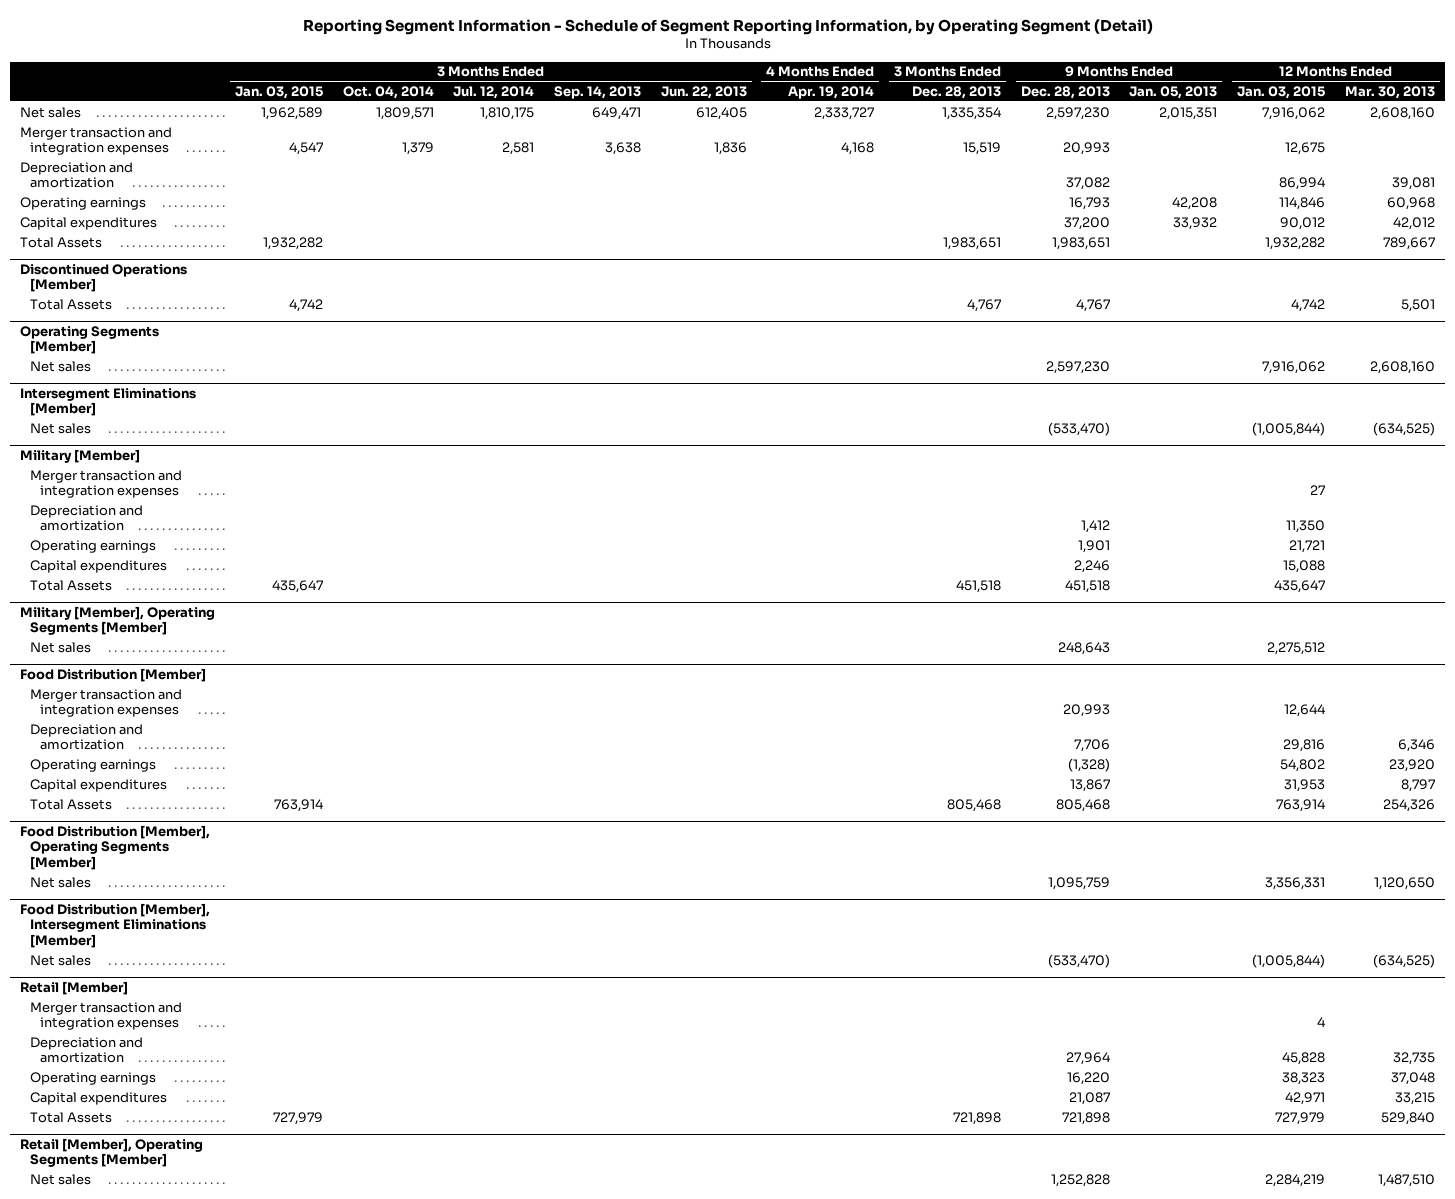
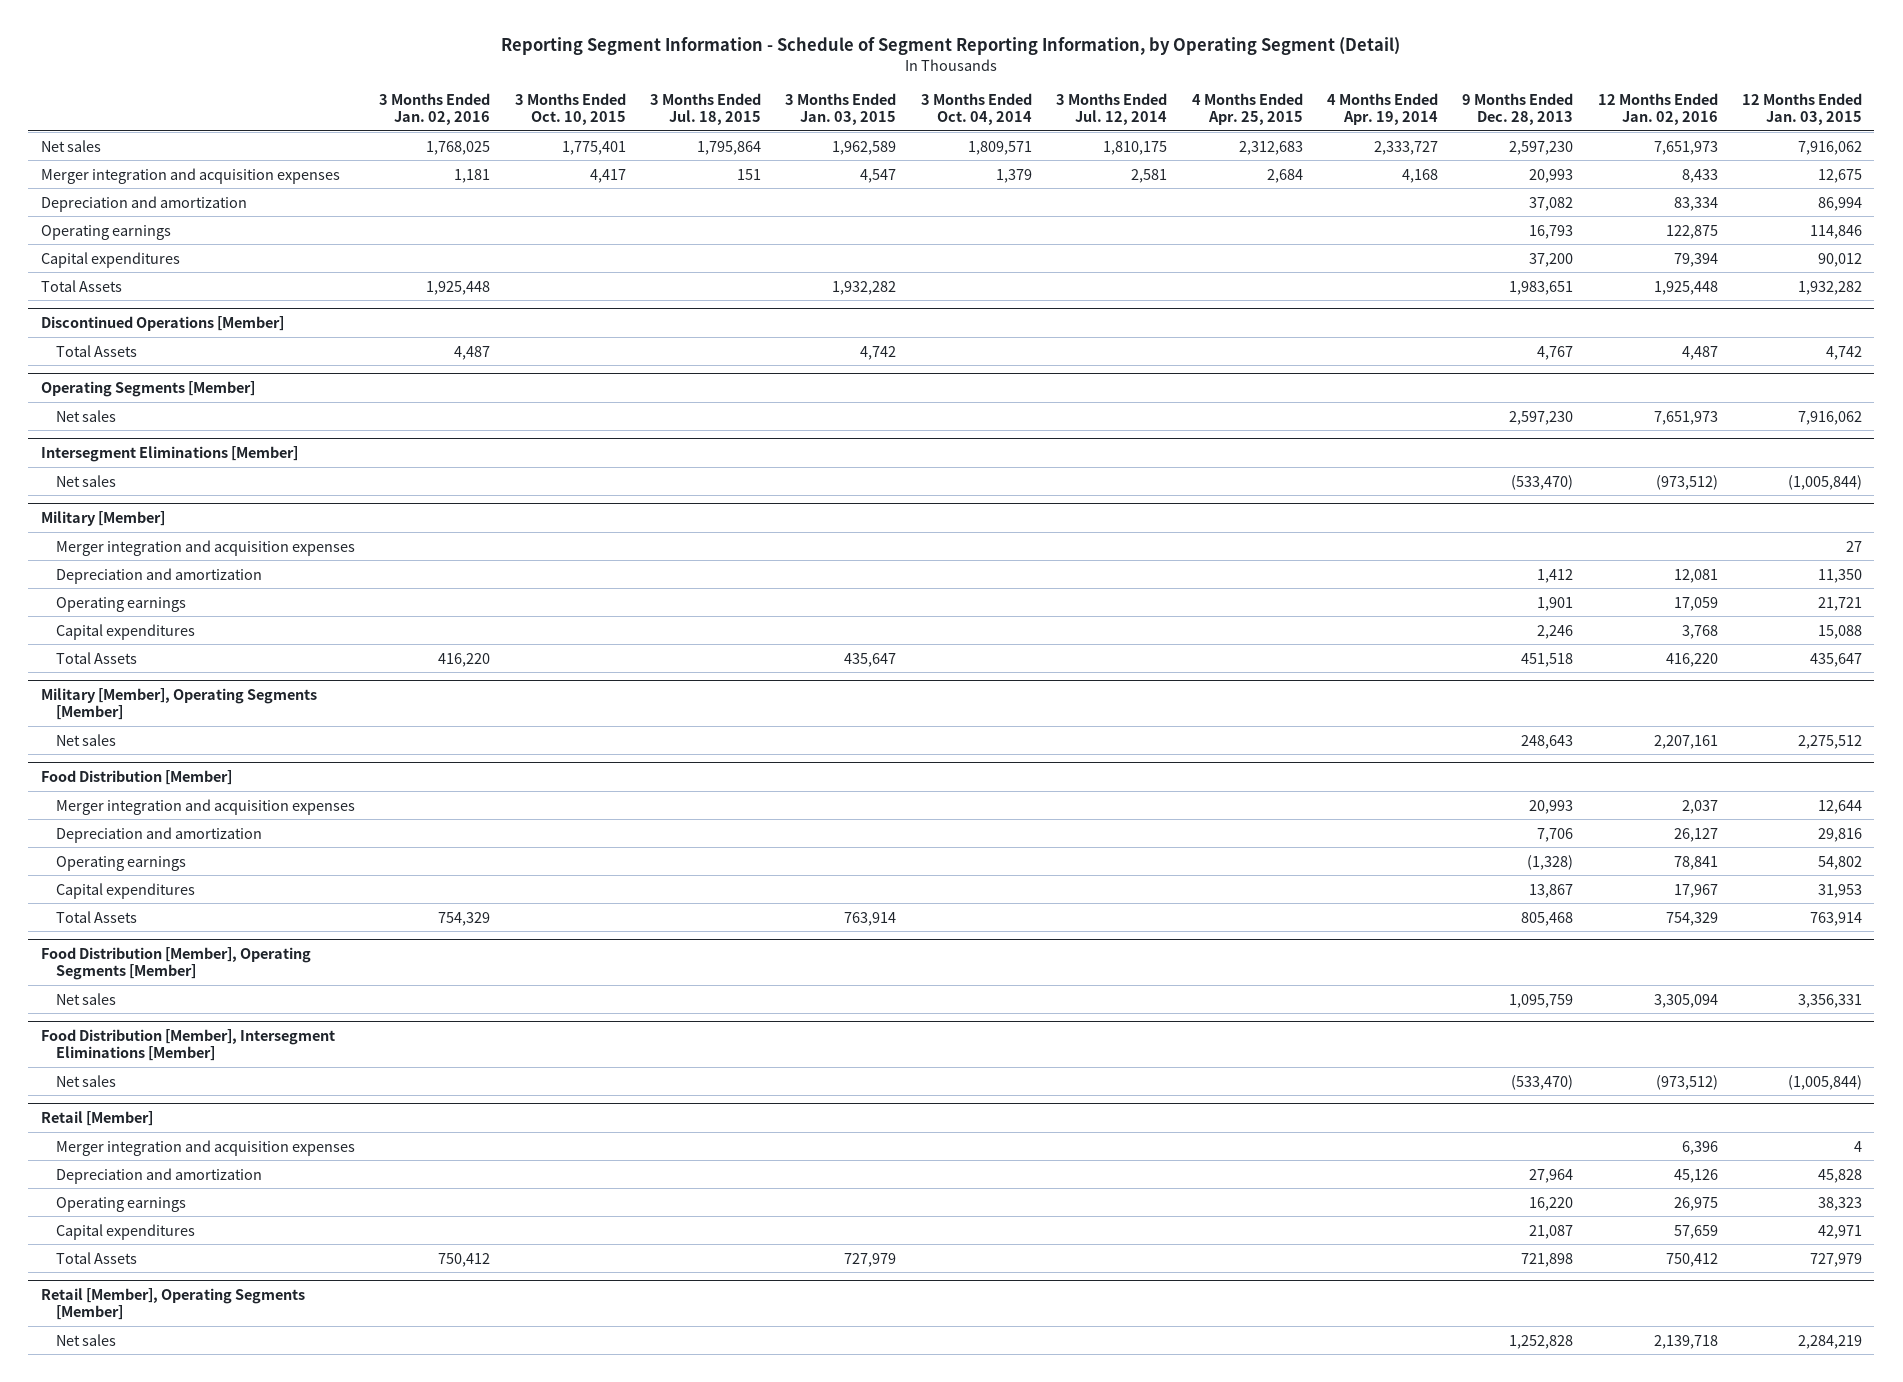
- | 3 Months Ended Jan. 03, 2015 | 3 Months Ended Oct. 04, 2014 | 3 Months Ended Jul. 12, 2014 | 3 Months Ended Sep. 14, 2013 | 3 Months Ended Jun. 22, 2013 | 4 Months Ended Apr. 19, 2014 | 3 Months Ended Dec. 28, 2013 | 9 Months Ended Dec. 28, 2013 | 9 Months Ended Jan. 05, 2013 | 12 Months Ended Jan. 03, 2015 | 12 Months Ended Mar. 30, 2013
+ | 3 Months Ended Jan. 02, 2016 | 3 Months Ended Oct. 10, 2015 | 3 Months Ended Jul. 18, 2015 | 3 Months Ended Jan. 03, 2015 | 3 Months Ended Oct. 04, 2014 | 3 Months Ended Jul. 12, 2014 | 4 Months Ended Apr. 25, 2015 | 4 Months Ended Apr. 19, 2014 | 9 Months Ended Dec. 28, 2013 | 12 Months Ended Jan. 02, 2016 | 12 Months Ended Jan. 03, 2015
- Merger transaction and integration expenses | 4,547 | 1,379 | 2,581 | 3,638 | 1,836 | 4,168 | 15,519 | 20,993 | | 12,675 |
+ Merger integration and acquisition expenses | 1,181 | 4,417 | 151 | 4,547 | 1,379 | 2,581 | 2,684 | 4,168 | 20,993 | 8,433 | 12,675
@ Military [Member]
- Merger transaction and integration expenses | | | | | | | | | | 27 |
+ Merger integration and acquisition expenses | | | | | | | | | | | 27
@ Food Distribution [Member]
- Merger transaction and integration expenses | | | | | | | | 20,993 | | 12,644 |
+ Merger integration and acquisition expenses | | | | | | | | | 20,993 | 2,037 | 12,644
@ Retail [Member]
- Merger transaction and integration expenses | | | | | | | | | | 4 |
+ Merger integration and acquisition expenses | | | | | | | | | | 6,396 | 4

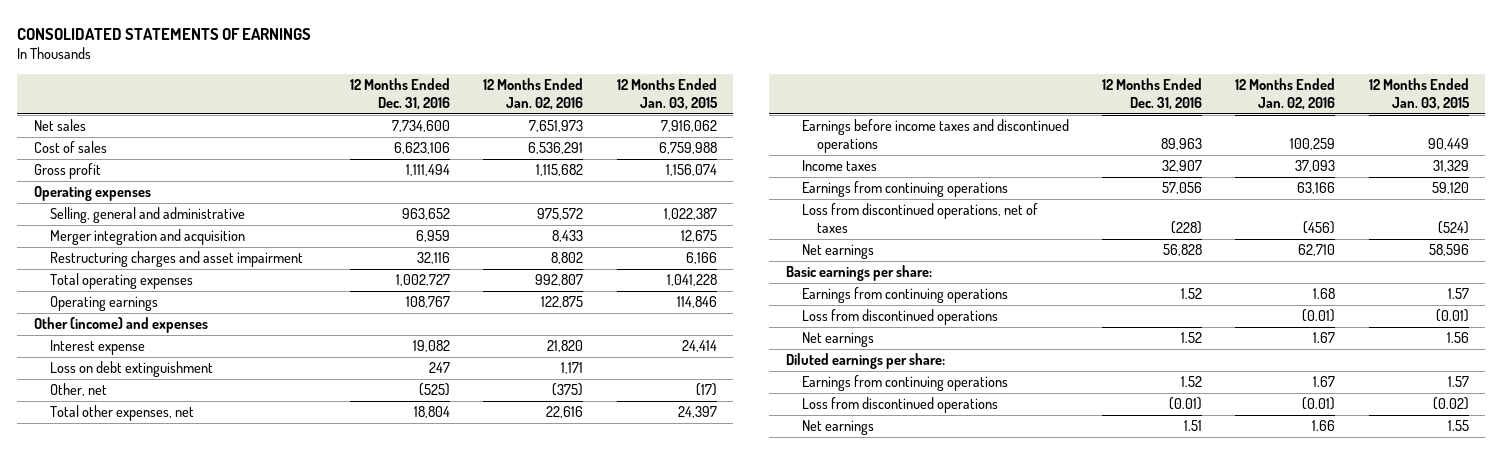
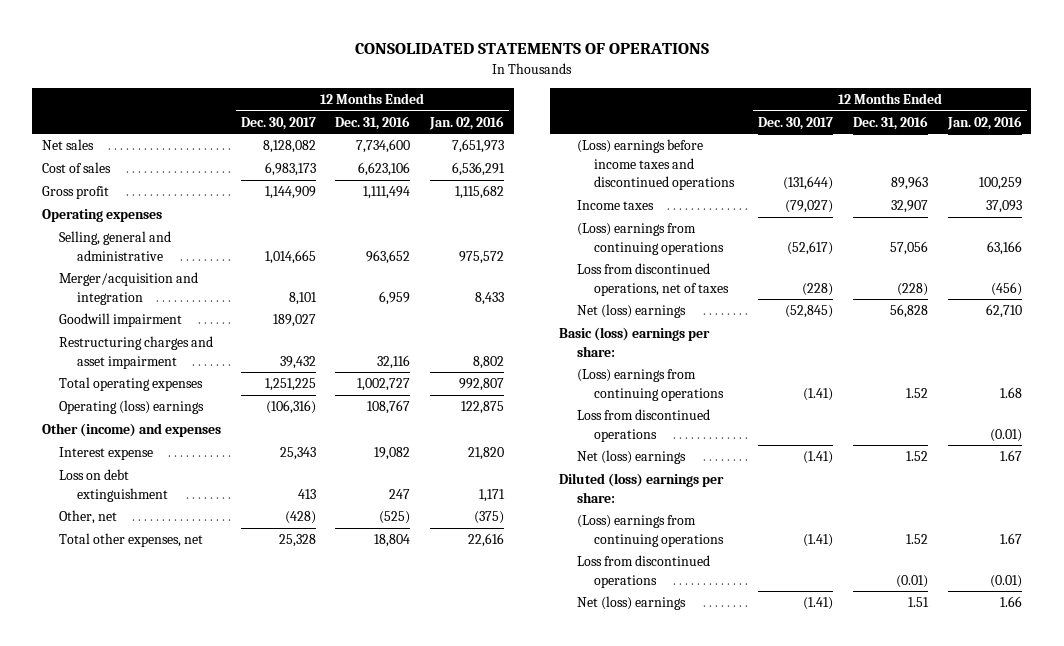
- CONSOLIDATED STATEMENTS OF EARNINGS
+ CONSOLIDATED STATEMENTS OF OPERATIONS
- | 12 Months Ended Dec. 31, 2016 | 12 Months Ended Jan. 02, 2016 | 12 Months Ended Jan. 03, 2015
+ | 12 Months Ended Dec. 30, 2017 | 12 Months Ended Dec. 31, 2016 | 12 Months Ended Jan. 02, 2016
- Merger integration and acquisition | 6,959 | 8,433 | 12,675
+ Merger/acquisition and integration | 8,101 | 6,959 | 8,433
+ Goodwill impairment | 189,027 | |
- Operating earnings | 108,767 | 122,875 | 114,846
+ Operating (loss) earnings | (106,316) | 108,767 | 122,875
- Earnings before income taxes and discontinued operations | 89,963 | 100,259 | 90,449
+ (Loss) earnings before income taxes and discontinued operations | (131,644) | 89,963 | 100,259
- Earnings from continuing operations | 57,056 | 63,166 | 59,120
+ (Loss) earnings from continuing operations | (52,617) | 57,056 | 63,166
- Net earnings | 56,828 | 62,710 | 58,596
- Basic earnings per share:
- Earnings from continuing operations | 1.52 | 1.68 | 1.57
+ Net (loss) earnings | (52,845) | 56,828 | 62,710
+ Basic (loss) earnings per share:
+ (Loss) earnings from continuing operations | (1.41) | 1.52 | 1.68
- Net earnings | 1.52 | 1.67 | 1.56
- Diluted earnings per share:
- Earnings from continuing operations | 1.52 | 1.67 | 1.57
+ Net (loss) earnings | (1.41) | 1.52 | 1.67
+ Diluted (loss) earnings per share:
+ (Loss) earnings from continuing operations | (1.41) | 1.52 | 1.67
- Net earnings | 1.51 | 1.66 | 1.55
+ Net (loss) earnings | (1.41) | 1.51 | 1.66

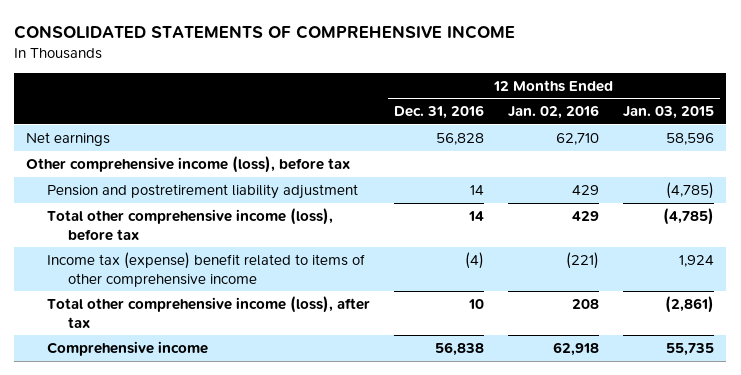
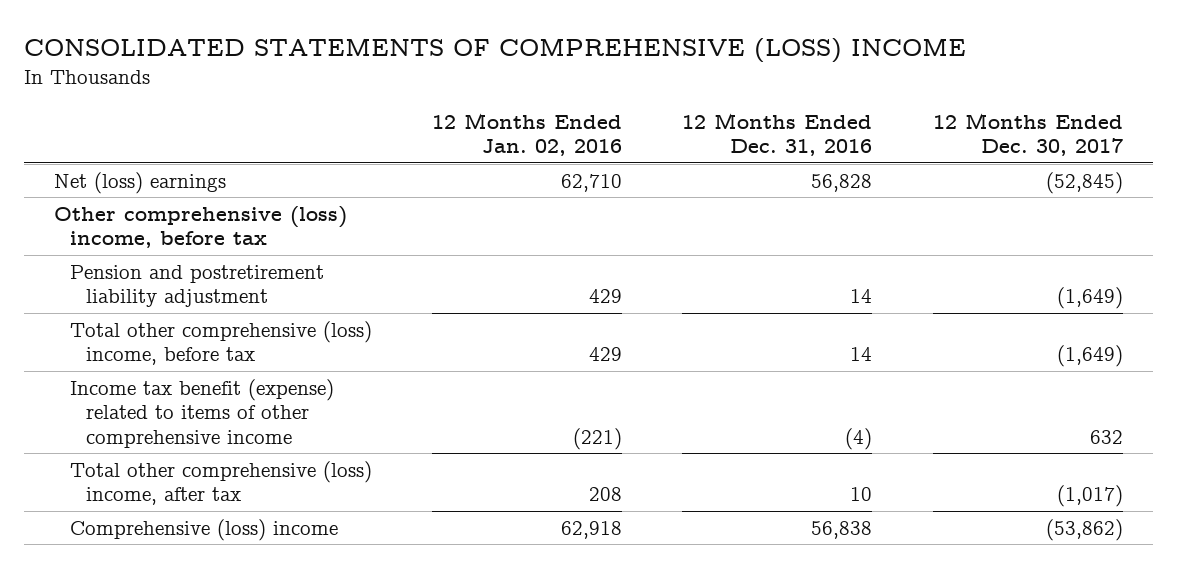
- CONSOLIDATED STATEMENTS OF COMPREHENSIVE INCOME
+ CONSOLIDATED STATEMENTS OF COMPREHENSIVE (LOSS) INCOME
- | 12 Months Ended Dec. 31, 2016 | 12 Months Ended Jan. 02, 2016 | 12 Months Ended Jan. 03, 2015
+ | 12 Months Ended Jan. 02, 2016 | 12 Months Ended Dec. 31, 2016 | 12 Months Ended Dec. 30, 2017
- Net earnings | 56,828 | 62,710 | 58,596
- Other comprehensive income (loss), before tax
+ Net (loss) earnings | 62,710 | 56,828 | (52,845)
+ Other comprehensive (loss) income, before tax
- Total other comprehensive income (loss), before tax | 14 | 429 | (4,785)
- Income tax (expense) benefit related to items of other comprehensive income | (4) | (221) | 1,924
- Total other comprehensive income (loss), after tax | 10 | 208 | (2,861)
- Comprehensive income | 56,838 | 62,918 | 55,735
+ Total other comprehensive (loss) income, before tax | 429 | 14 | (1,649)
+ Income tax benefit (expense) related to items of other comprehensive income | (221) | (4) | 632
+ Total other comprehensive (loss) income, after tax | 208 | 10 | (1,017)
+ Comprehensive (loss) income | 62,918 | 56,838 | (53,862)

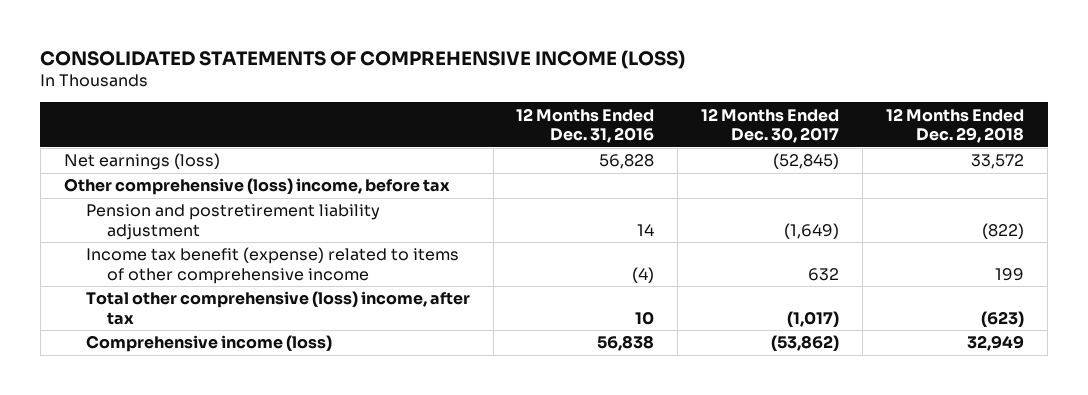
- CONSOLIDATED STATEMENTS OF COMPREHENSIVE (LOSS) INCOME
+ CONSOLIDATED STATEMENTS OF COMPREHENSIVE INCOME (LOSS)
- | 12 Months Ended Jan. 02, 2016 | 12 Months Ended Dec. 31, 2016 | 12 Months Ended Dec. 30, 2017
+ | 12 Months Ended Dec. 31, 2016 | 12 Months Ended Dec. 30, 2017 | 12 Months Ended Dec. 29, 2018
- Net (loss) earnings | 62,710 | 56,828 | (52,845)
+ Net earnings (loss) | 56,828 | (52,845) | 33,572
- Total other comprehensive (loss) income, before tax | 429 | 14 | (1,649)
- Comprehensive (loss) income | 62,918 | 56,838 | (53,862)
+ Comprehensive income (loss) | 56,838 | (53,862) | 32,949

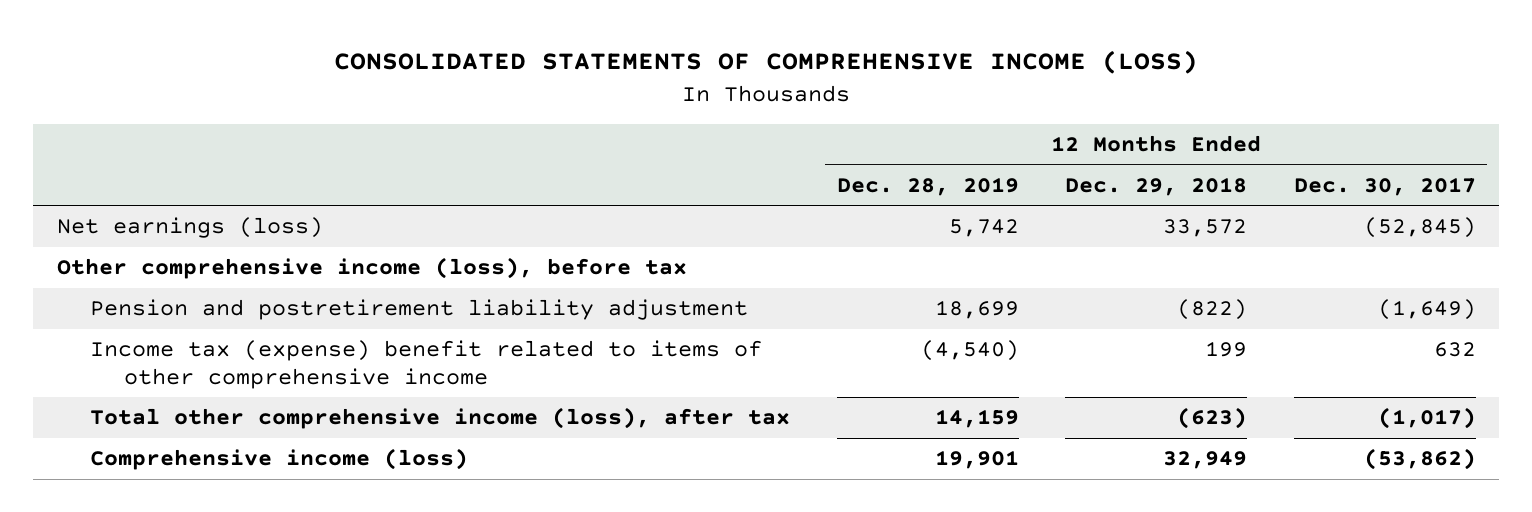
- | 12 Months Ended Dec. 31, 2016 | 12 Months Ended Dec. 30, 2017 | 12 Months Ended Dec. 29, 2018
+ | 12 Months Ended Dec. 28, 2019 | 12 Months Ended Dec. 29, 2018 | 12 Months Ended Dec. 30, 2017
- Other comprehensive (loss) income, before tax
+ Other comprehensive income (loss), before tax
- Income tax benefit (expense) related to items of other comprehensive income | (4) | 632 | 199
- Total other comprehensive (loss) income, after tax | 10 | (1,017) | (623)
+ Income tax (expense) benefit related to items of other comprehensive income | (4,540) | 199 | 632
+ Total other comprehensive income (loss), after tax | 14,159 | (623) | (1,017)

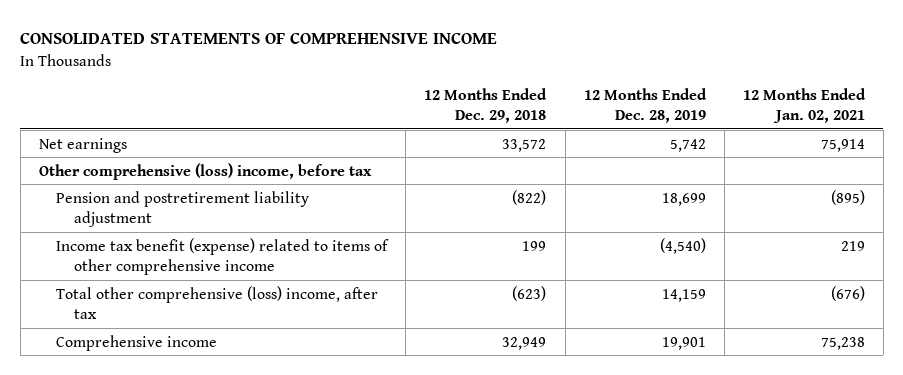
- CONSOLIDATED STATEMENTS OF COMPREHENSIVE INCOME (LOSS)
+ CONSOLIDATED STATEMENTS OF COMPREHENSIVE INCOME
- | 12 Months Ended Dec. 28, 2019 | 12 Months Ended Dec. 29, 2018 | 12 Months Ended Dec. 30, 2017
+ | 12 Months Ended Dec. 29, 2018 | 12 Months Ended Dec. 28, 2019 | 12 Months Ended Jan. 02, 2021
- Net earnings (loss) | 5,742 | 33,572 | (52,845)
- Other comprehensive income (loss), before tax
+ Net earnings | 33,572 | 5,742 | 75,914
+ Other comprehensive (loss) income, before tax
- Income tax (expense) benefit related to items of other comprehensive income | (4,540) | 199 | 632
- Total other comprehensive income (loss), after tax | 14,159 | (623) | (1,017)
- Comprehensive income (loss) | 19,901 | 32,949 | (53,862)
+ Income tax benefit (expense) related to items of other comprehensive income | 199 | (4,540) | 219
+ Total other comprehensive (loss) income, after tax | (623) | 14,159 | (676)
+ Comprehensive income | 32,949 | 19,901 | 75,238

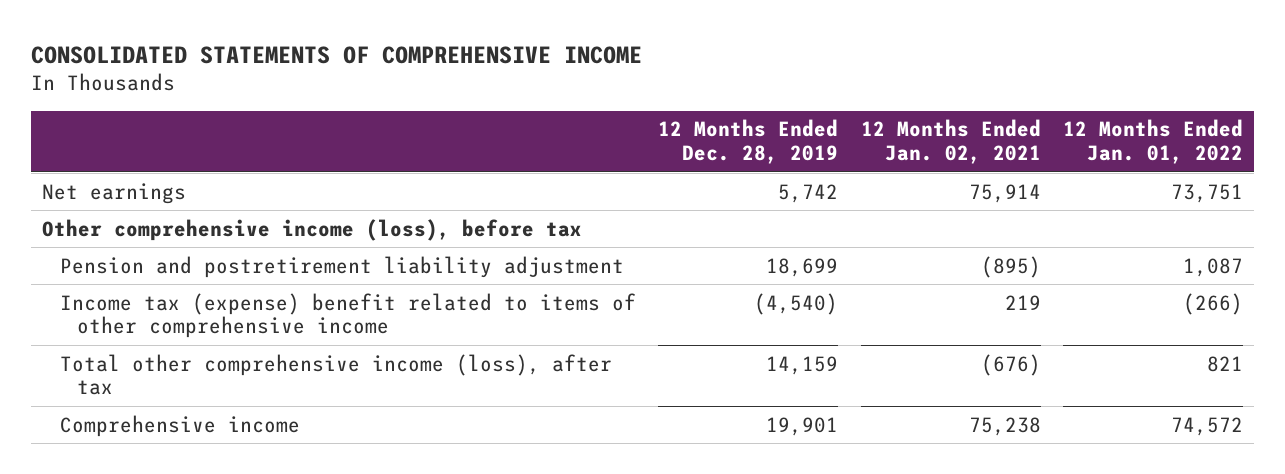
- | 12 Months Ended Dec. 29, 2018 | 12 Months Ended Dec. 28, 2019 | 12 Months Ended Jan. 02, 2021
+ | 12 Months Ended Dec. 28, 2019 | 12 Months Ended Jan. 02, 2021 | 12 Months Ended Jan. 01, 2022
- Other comprehensive (loss) income, before tax
+ Other comprehensive income (loss), before tax
- Income tax benefit (expense) related to items of other comprehensive income | 199 | (4,540) | 219
- Total other comprehensive (loss) income, after tax | (623) | 14,159 | (676)
+ Income tax (expense) benefit related to items of other comprehensive income | (4,540) | 219 | (266)
+ Total other comprehensive income (loss), after tax | 14,159 | (676) | 821

